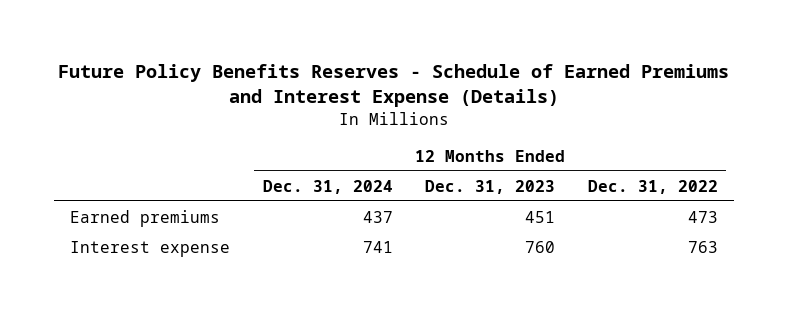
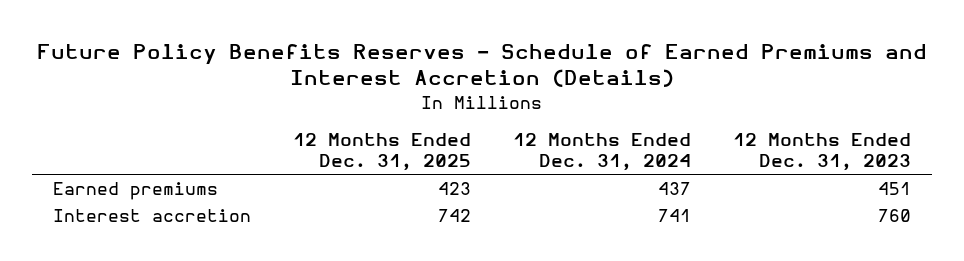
- Future Policy Benefits Reserves - Schedule of Earned Premiums and Interest Expense (Details)
+ Future Policy Benefits Reserves - Schedule of Earned Premiums and Interest Accretion (Details)
- | 12 Months Ended Dec. 31, 2024 | 12 Months Ended Dec. 31, 2023 | 12 Months Ended Dec. 31, 2022
+ | 12 Months Ended Dec. 31, 2025 | 12 Months Ended Dec. 31, 2024 | 12 Months Ended Dec. 31, 2023
- Interest expense | 741 | 760 | 763
+ Interest accretion | 742 | 741 | 760

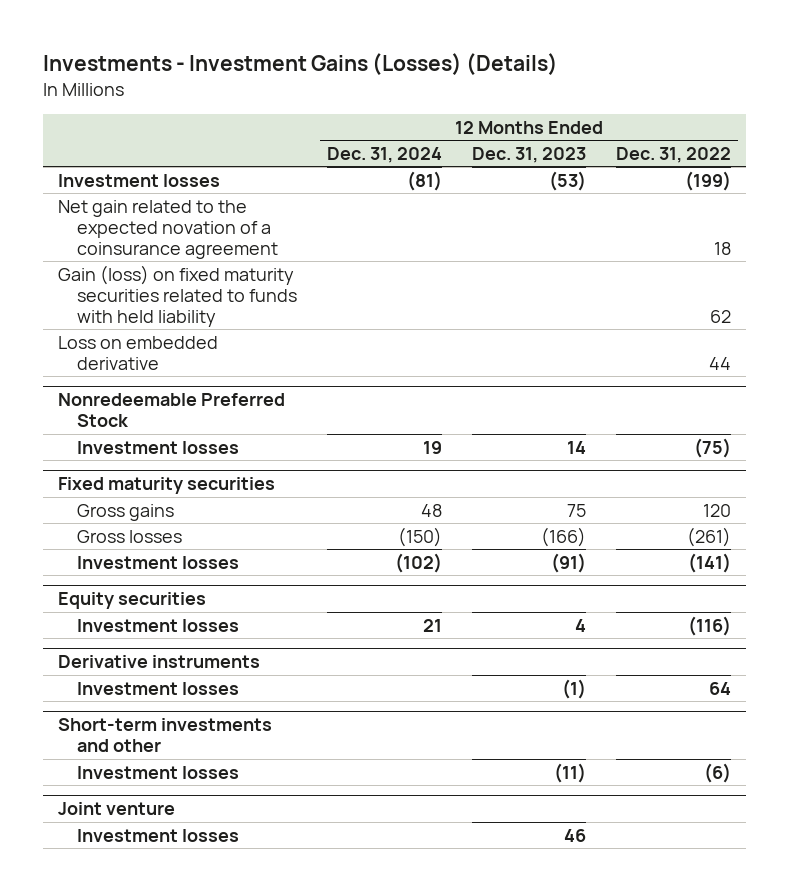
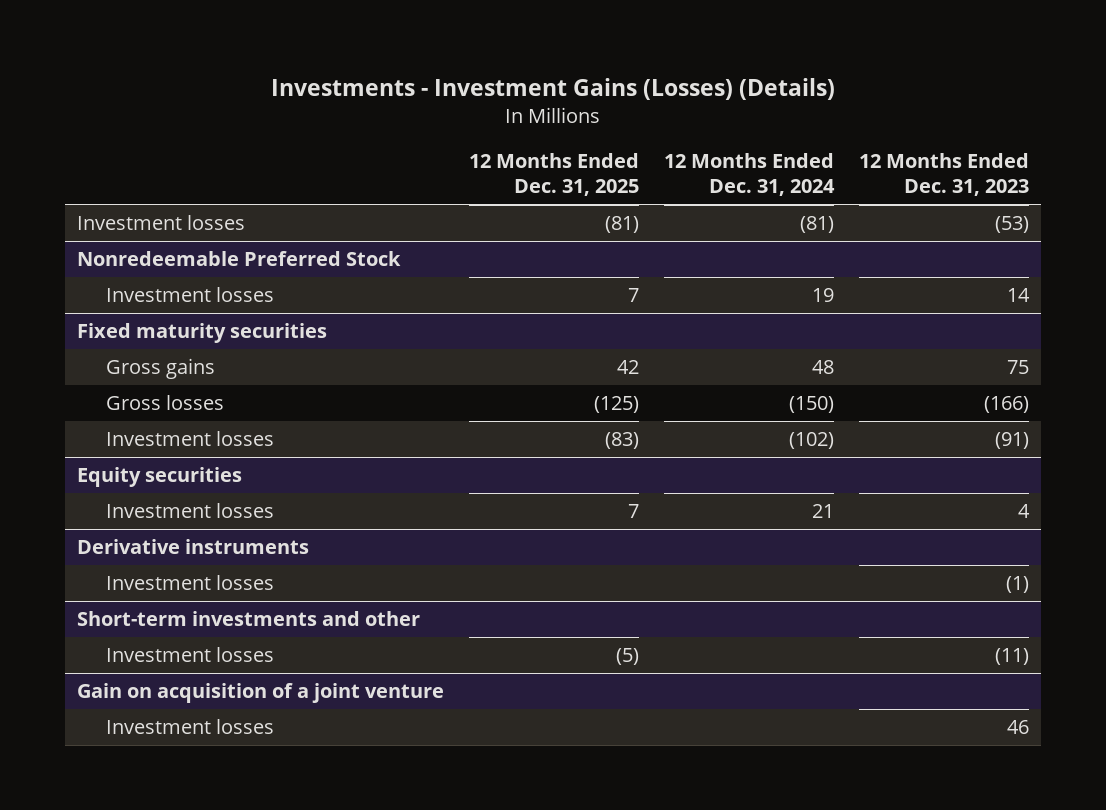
- | 12 Months Ended Dec. 31, 2024 | 12 Months Ended Dec. 31, 2023 | 12 Months Ended Dec. 31, 2022
+ | 12 Months Ended Dec. 31, 2025 | 12 Months Ended Dec. 31, 2024 | 12 Months Ended Dec. 31, 2023
- Net gain related to the expected novation of a coinsurance agreement | | | 18
- Gain (loss) on fixed maturity securities related to funds with held liability | | | 62
- Loss on embedded derivative | | | 44
- Joint venture
+ Gain on acquisition of a joint venture

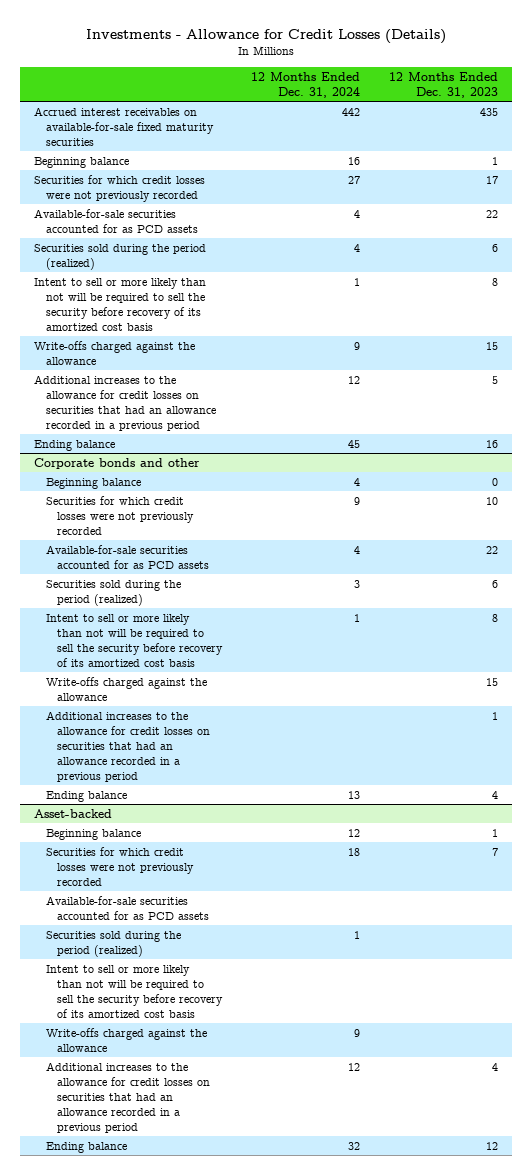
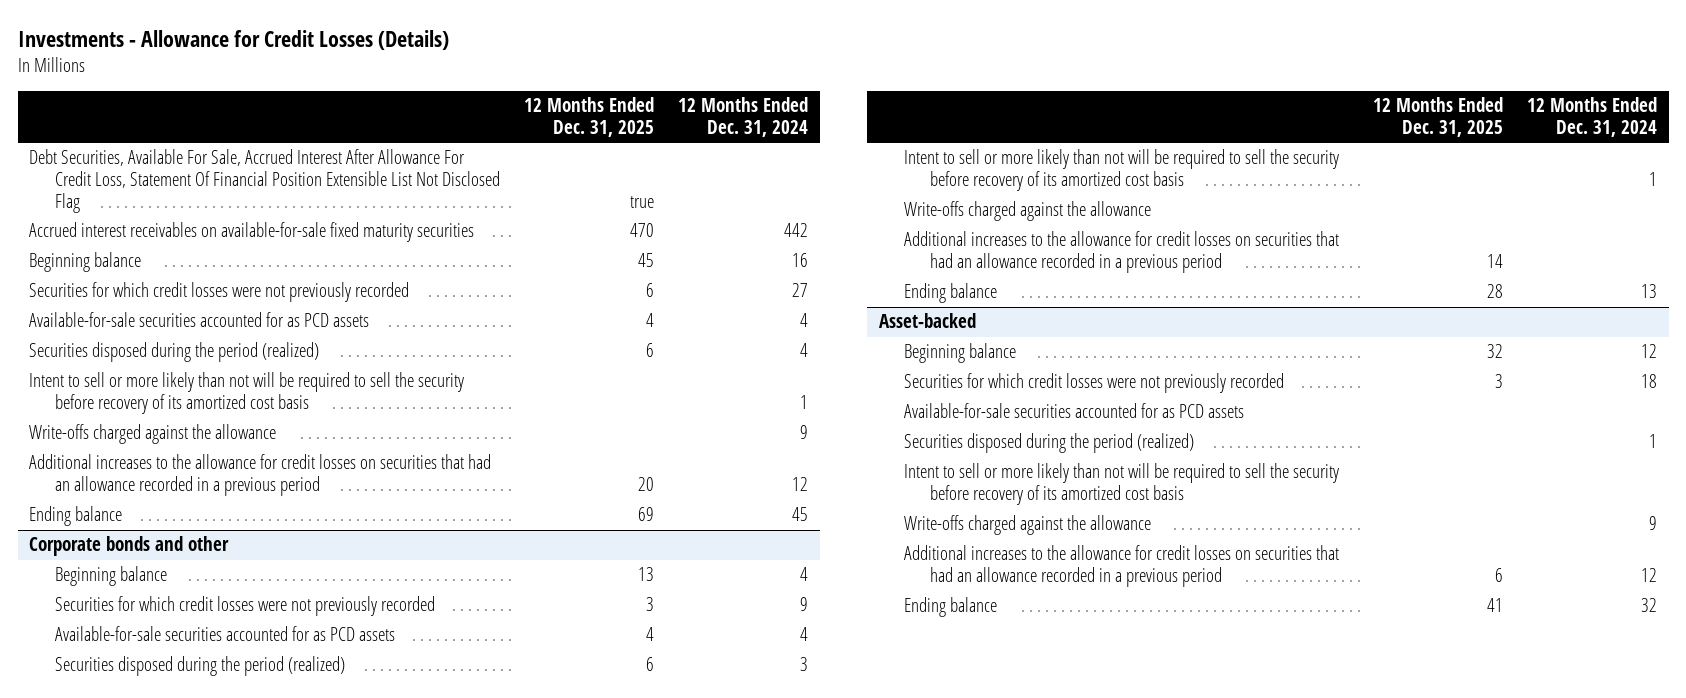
- | 12 Months Ended Dec. 31, 2024 | 12 Months Ended Dec. 31, 2023
+ | 12 Months Ended Dec. 31, 2025 | 12 Months Ended Dec. 31, 2024
+ Debt Securities, Available For Sale, Accrued Interest After Allowance For Credit Loss, Statement Of Financial Position Extensible List Not Disclosed Flag | true |
- Securities sold during the period (realized) | 4 | 6
+ Securities disposed during the period (realized) | 6 | 4
@ Corporate bonds and other
- Securities sold during the period (realized) | 3 | 6
+ Securities disposed during the period (realized) | 6 | 3
@ Asset-backed
- Securities sold during the period (realized) | 1 |
+ Securities disposed during the period (realized) | | 1

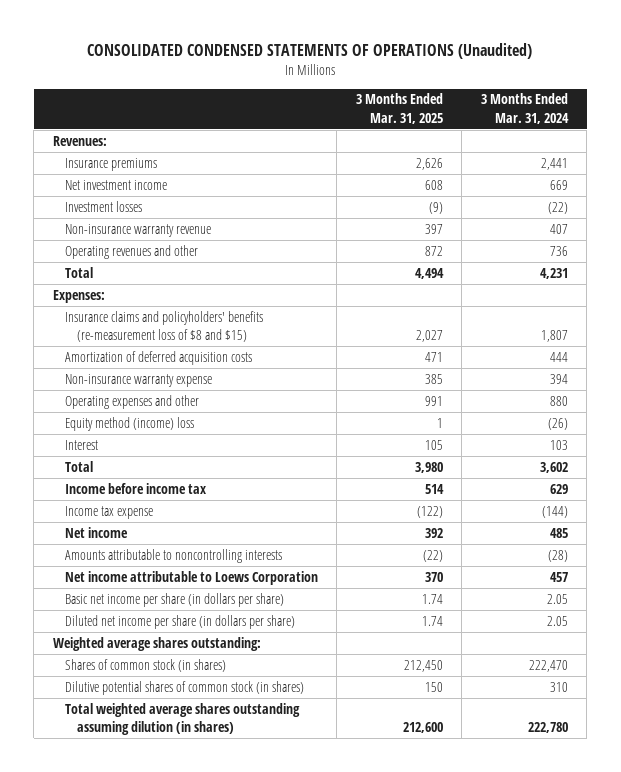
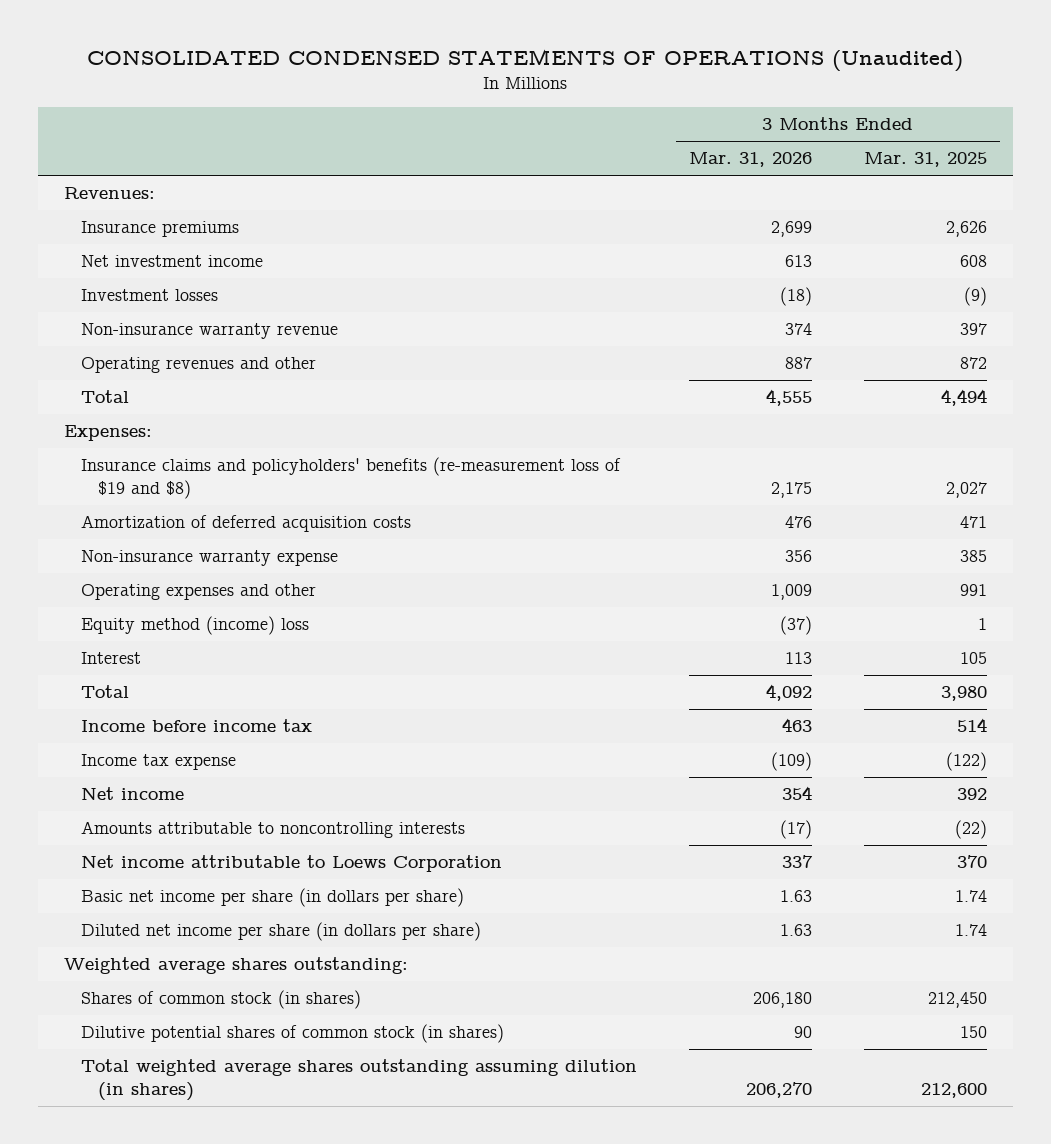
- | 3 Months Ended Mar. 31, 2025 | 3 Months Ended Mar. 31, 2024
+ | 3 Months Ended Mar. 31, 2026 | 3 Months Ended Mar. 31, 2025
- Insurance claims and policyholders' benefits (re-measurement loss of $8 and $15) | 2,027 | 1,807
+ Insurance claims and policyholders' benefits (re-measurement loss of $19 and $8) | 2,175 | 2,027

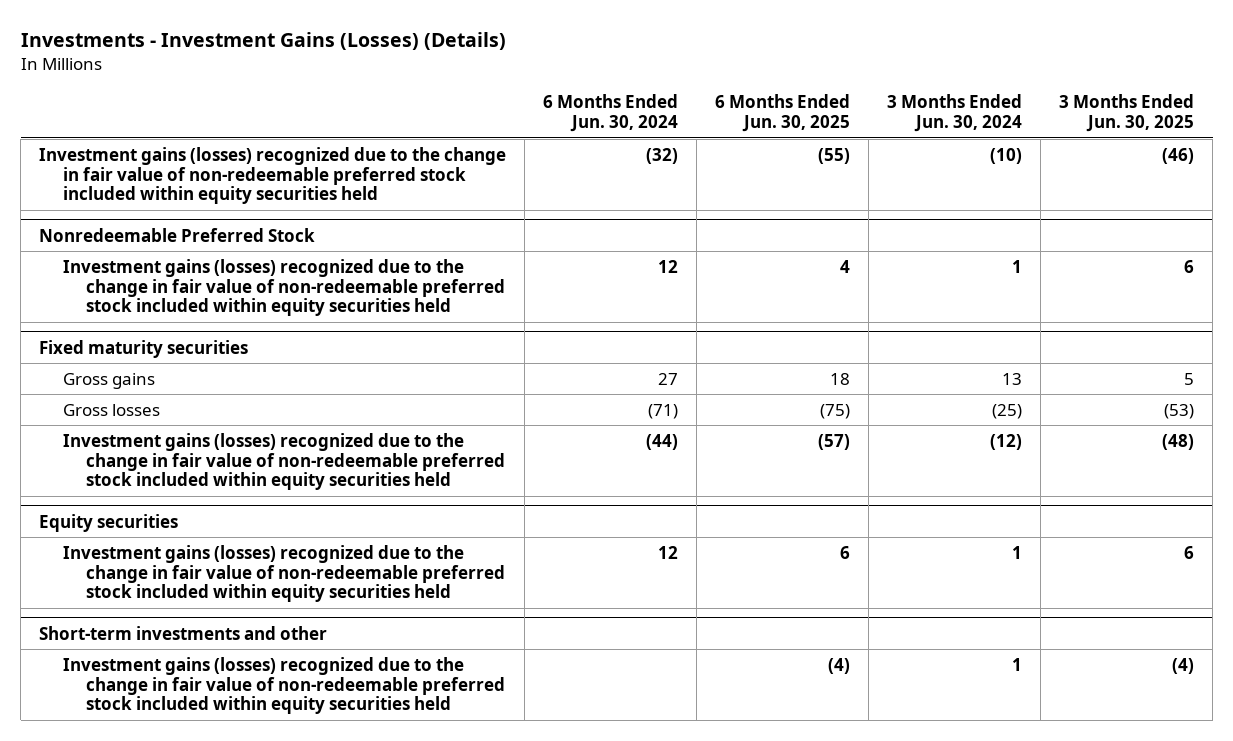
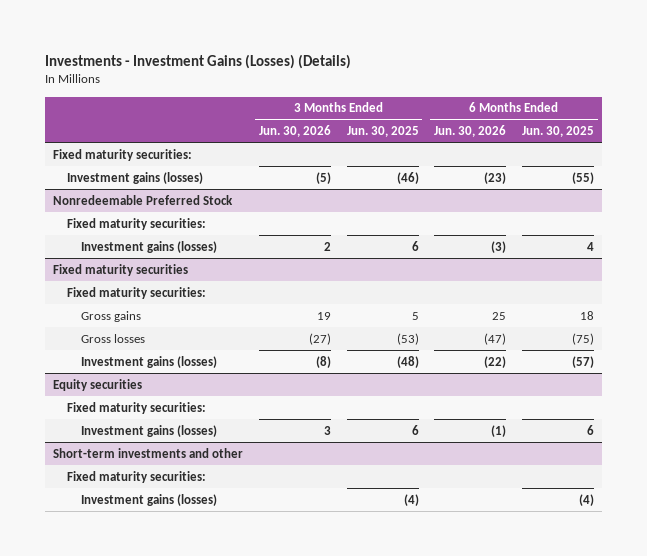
- | 6 Months Ended Jun. 30, 2024 | 6 Months Ended Jun. 30, 2025 | 3 Months Ended Jun. 30, 2024 | 3 Months Ended Jun. 30, 2025
+ | 3 Months Ended Jun. 30, 2026 | 3 Months Ended Jun. 30, 2025 | 6 Months Ended Jun. 30, 2026 | 6 Months Ended Jun. 30, 2025
- Investment gains (losses) recognized due to the change in fair value of non-redeemable preferred stock included within equity securities held | (32) | (55) | (10) | (46)
+ Fixed maturity securities:
+ Investment gains (losses) | (5) | (46) | (23) | (55)
@ Nonredeemable Preferred Stock
- Investment gains (losses) recognized due to the change in fair value of non-redeemable preferred stock included within equity securities held | 12 | 4 | 1 | 6
+ Fixed maturity securities:
+ Investment gains (losses) | 2 | 6 | (3) | 4
@ Fixed maturity securities
+ Fixed maturity securities:
- Investment gains (losses) recognized due to the change in fair value of non-redeemable preferred stock included within equity securities held | (44) | (57) | (12) | (48)
+ Investment gains (losses) | (8) | (48) | (22) | (57)
@ Equity securities
- Investment gains (losses) recognized due to the change in fair value of non-redeemable preferred stock included within equity securities held | 12 | 6 | 1 | 6
+ Fixed maturity securities:
+ Investment gains (losses) | 3 | 6 | (1) | 6
@ Short-term investments and other
- Investment gains (losses) recognized due to the change in fair value of non-redeemable preferred stock included within equity securities held | | (4) | 1 | (4)
+ Fixed maturity securities:
+ Investment gains (losses) | | (4) | | (4)

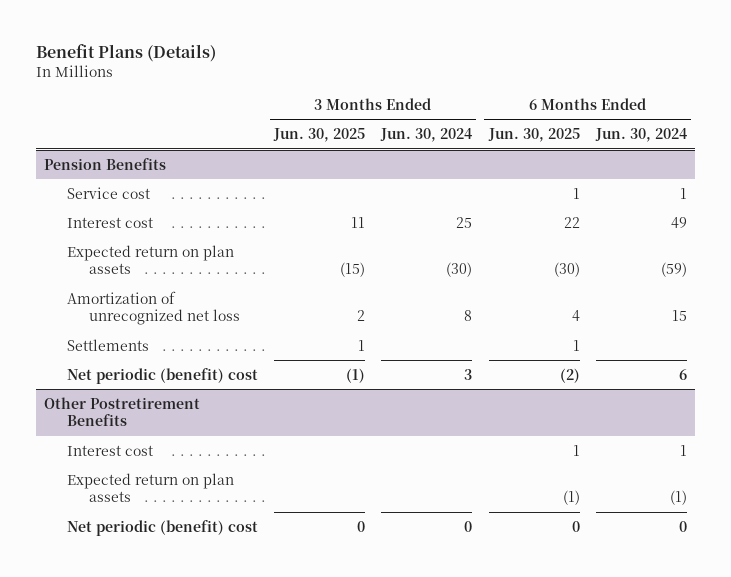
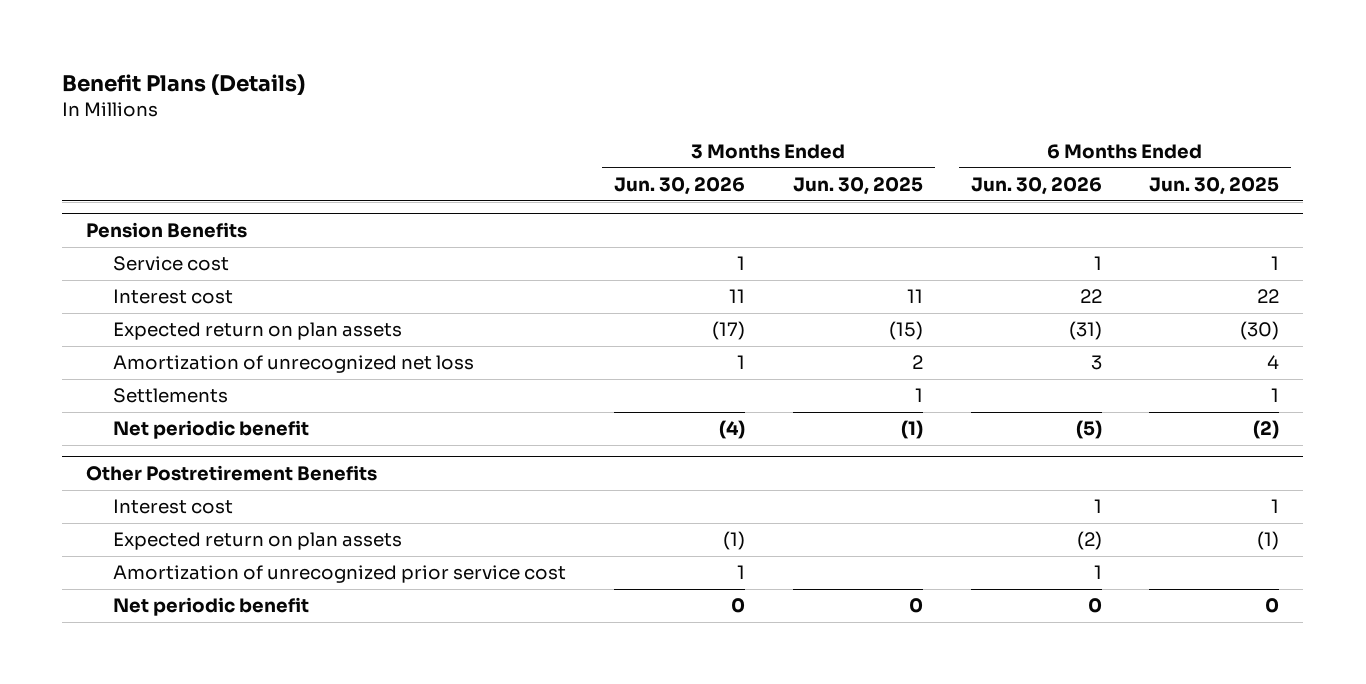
- | 3 Months Ended Jun. 30, 2025 | 3 Months Ended Jun. 30, 2024 | 6 Months Ended Jun. 30, 2025 | 6 Months Ended Jun. 30, 2024
+ | 3 Months Ended Jun. 30, 2026 | 3 Months Ended Jun. 30, 2025 | 6 Months Ended Jun. 30, 2026 | 6 Months Ended Jun. 30, 2025
@ Pension Benefits
- Net periodic (benefit) cost | (1) | 3 | (2) | 6
+ Net periodic benefit | (4) | (1) | (5) | (2)
@ Other Postretirement Benefits
- Net periodic (benefit) cost | 0 | 0 | 0 | 0
+ Amortization of unrecognized prior service cost | 1 | | 1 |
+ Net periodic benefit | 0 | 0 | 0 | 0

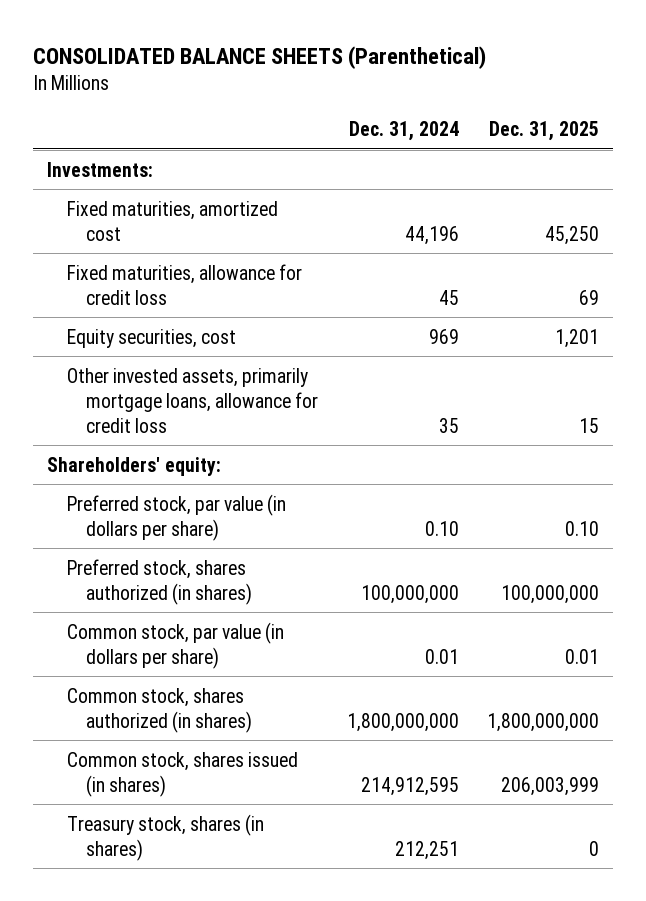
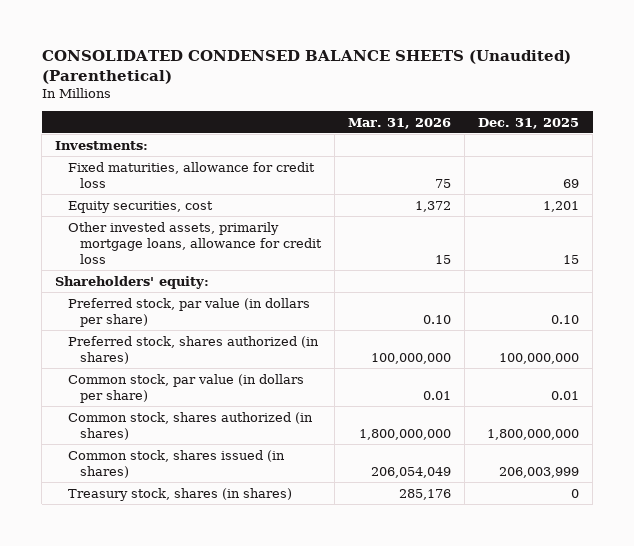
- CONSOLIDATED BALANCE SHEETS (Parenthetical)
+ CONSOLIDATED CONDENSED BALANCE SHEETS (Unaudited) (Parenthetical)
- | Dec. 31, 2024 | Dec. 31, 2025
+ | Mar. 31, 2026 | Dec. 31, 2025
- Fixed maturities, amortized cost | 44,196 | 45,250

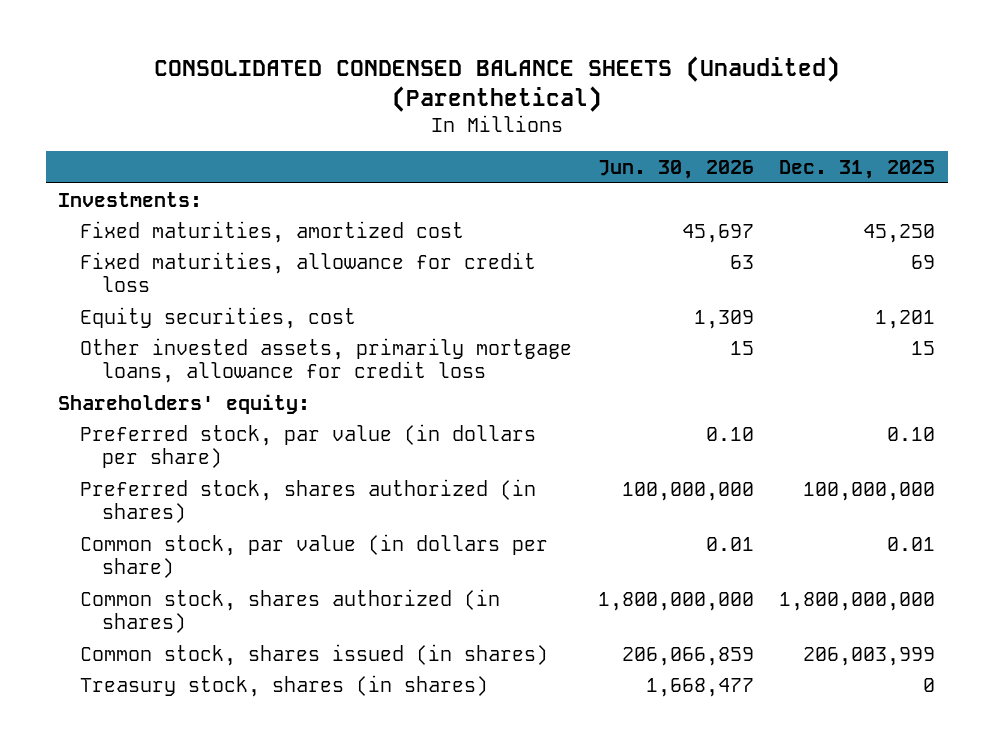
- | Mar. 31, 2026 | Dec. 31, 2025
+ | Jun. 30, 2026 | Dec. 31, 2025
+ Fixed maturities, amortized cost | 45,697 | 45,250

